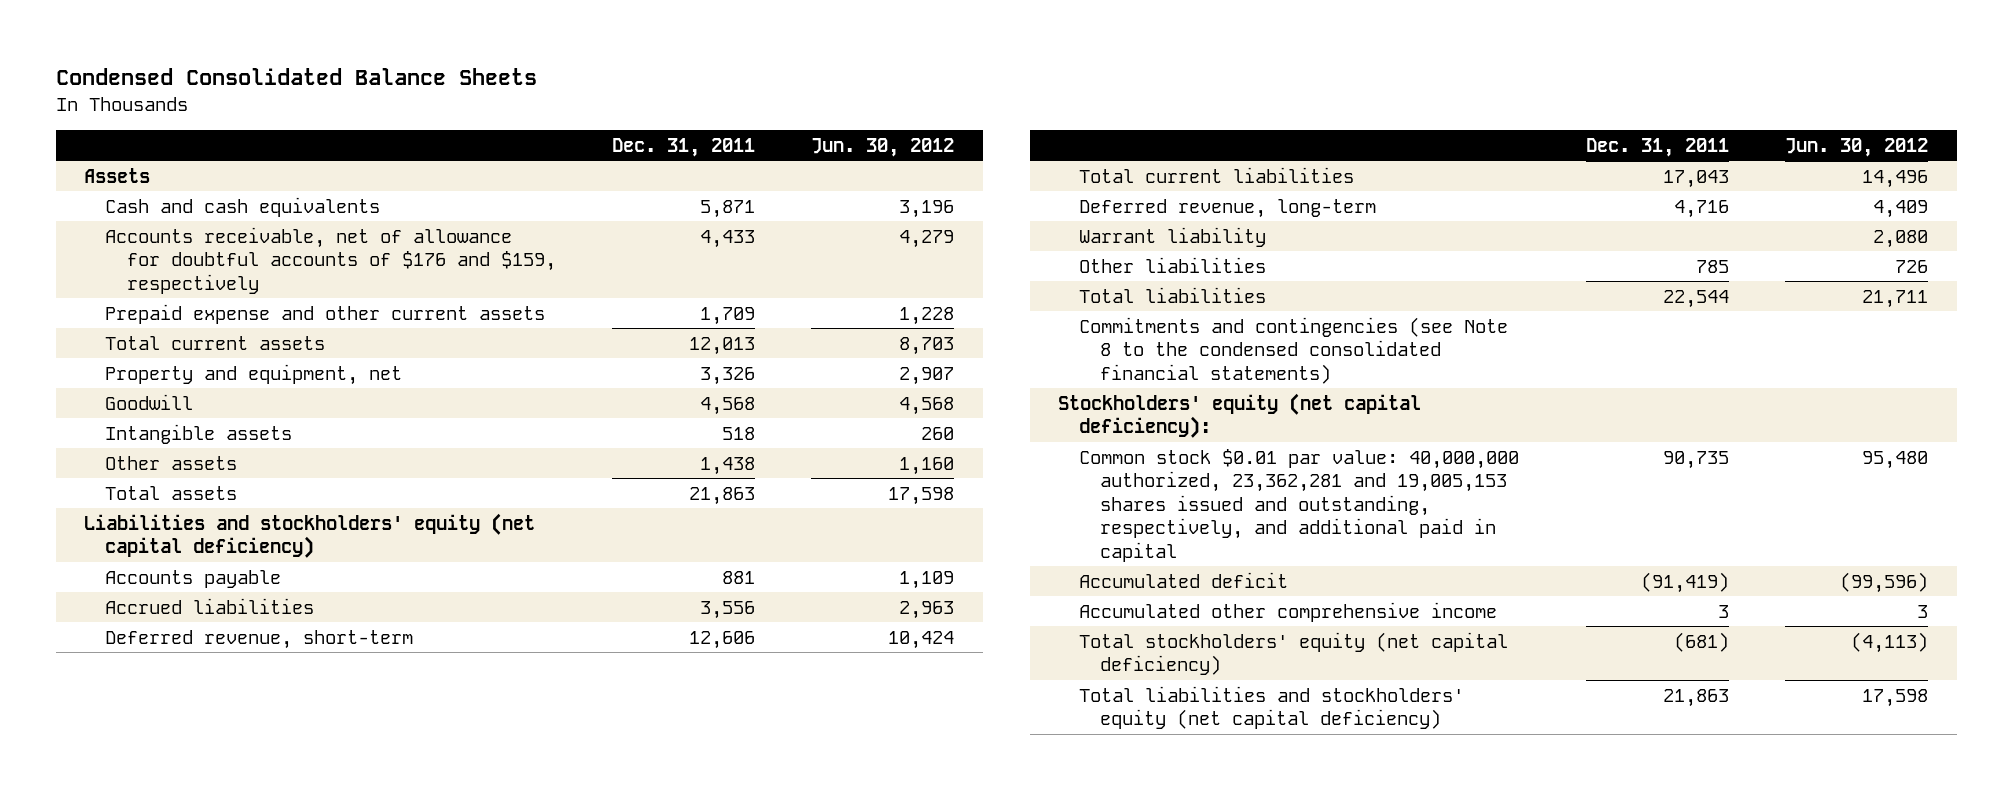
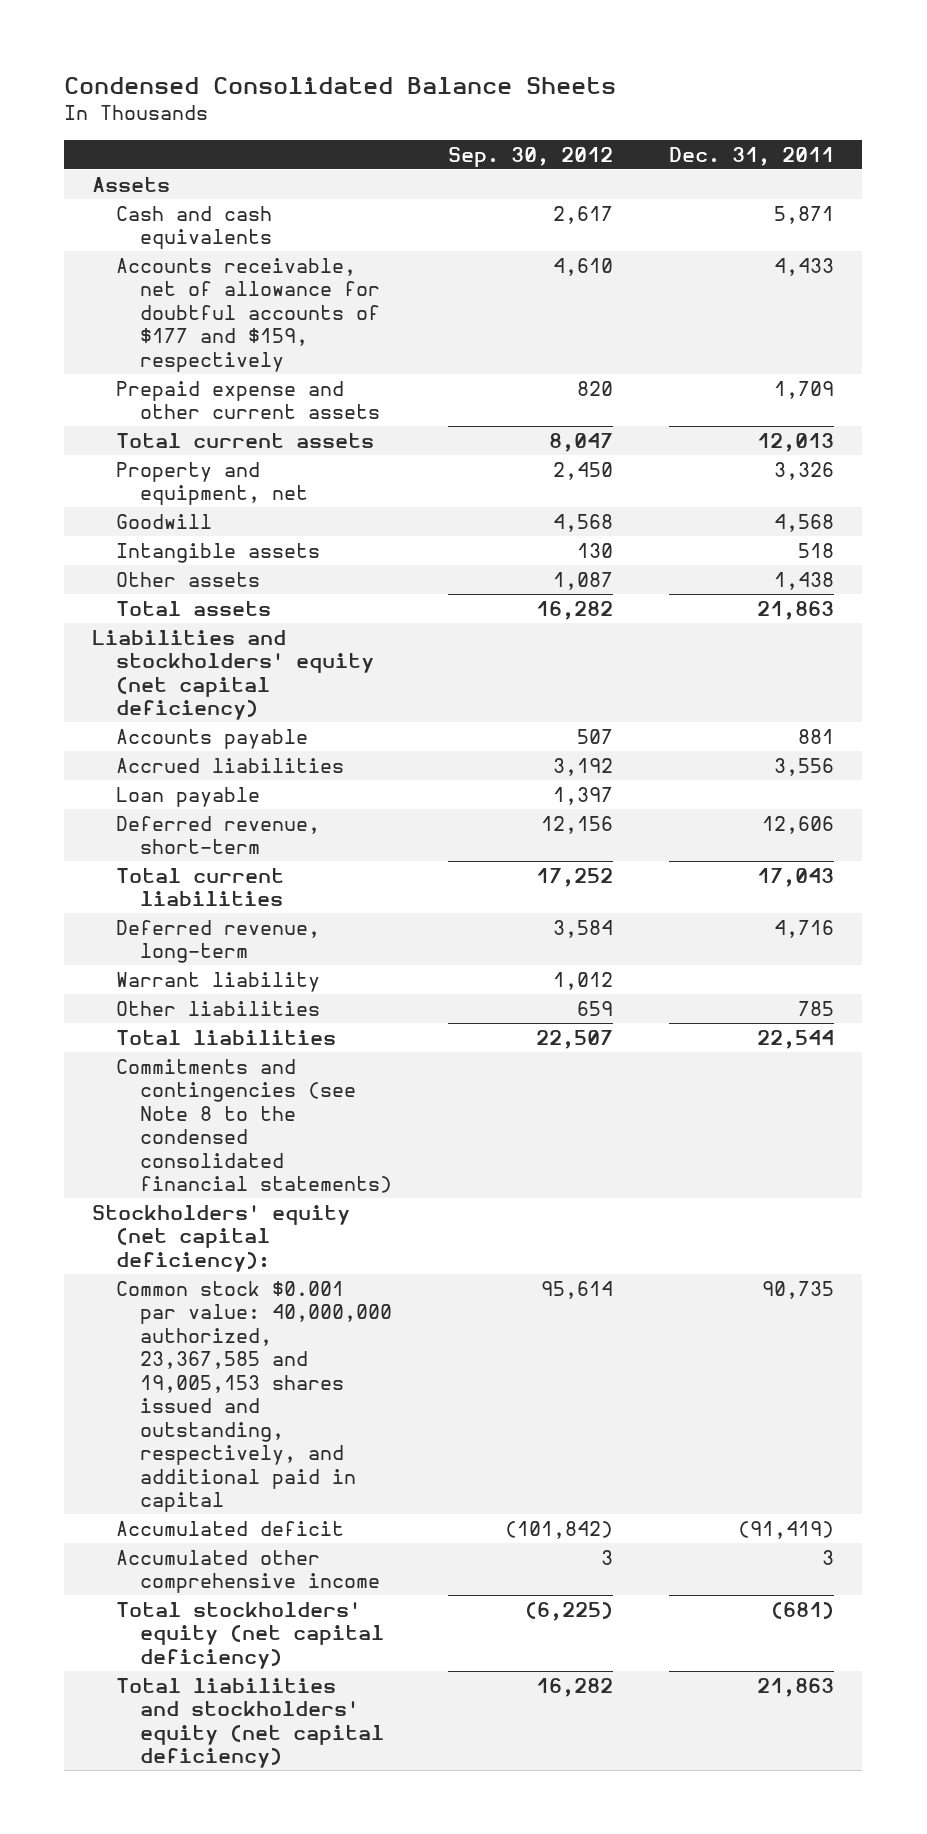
- | Dec. 31, 2011 | Jun. 30, 2012
+ | Sep. 30, 2012 | Dec. 31, 2011
- Accounts receivable, net of allowance for doubtful accounts of $176 and $159, respectively | 4,433 | 4,279
+ Accounts receivable, net of allowance for doubtful accounts of $177 and $159, respectively | 4,610 | 4,433
+ Loan payable | 1,397 |
- Common stock $0.01 par value: 40,000,000 authorized, 23,362,281 and 19,005,153 shares issued and outstanding, respectively, and additional paid in capital | 90,735 | 95,480
+ Common stock $0.001 par value: 40,000,000 authorized, 23,367,585 and 19,005,153 shares issued and outstanding, respectively, and additional paid in capital | 95,614 | 90,735

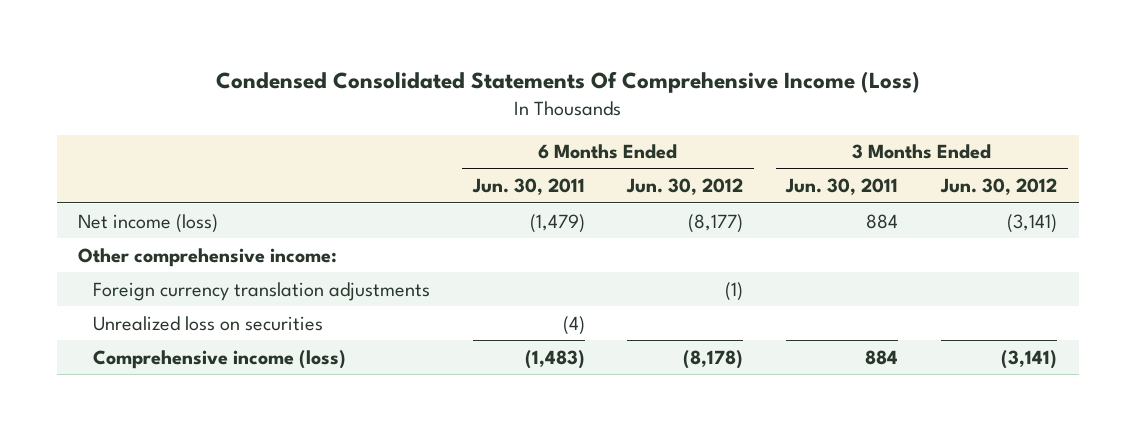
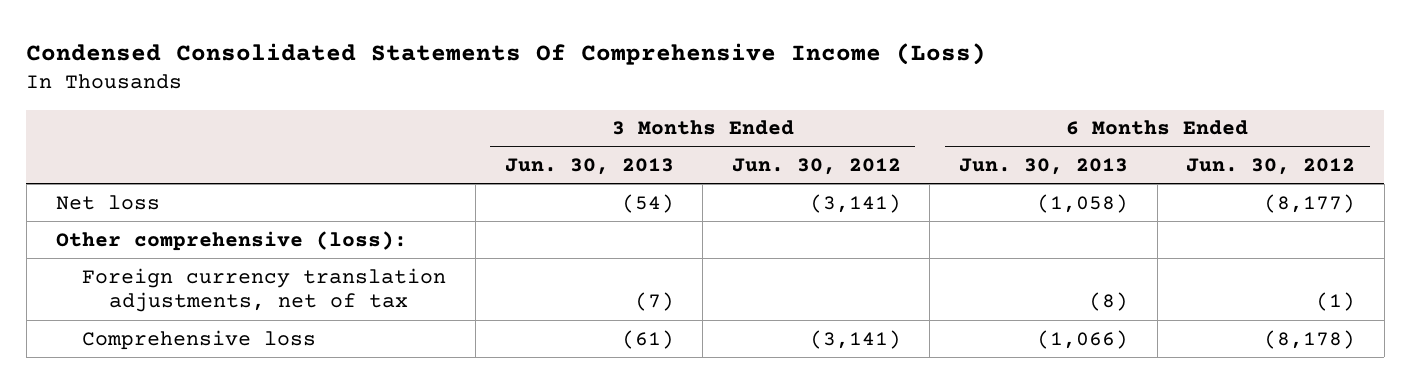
- | 6 Months Ended Jun. 30, 2011 | 6 Months Ended Jun. 30, 2012 | 3 Months Ended Jun. 30, 2011 | 3 Months Ended Jun. 30, 2012
+ | 3 Months Ended Jun. 30, 2013 | 3 Months Ended Jun. 30, 2012 | 6 Months Ended Jun. 30, 2013 | 6 Months Ended Jun. 30, 2012
- Net income (loss) | (1,479) | (8,177) | 884 | (3,141)
- Other comprehensive income:
- Foreign currency translation adjustments | | (1) | |
- Unrealized loss on securities | (4) | | |
- Comprehensive income (loss) | (1,483) | (8,178) | 884 | (3,141)
+ Net loss | (54) | (3,141) | (1,058) | (8,177)
+ Other comprehensive (loss):
+ Foreign currency translation adjustments, net of tax | (7) | | (8) | (1)
+ Comprehensive loss | (61) | (3,141) | (1,066) | (8,178)

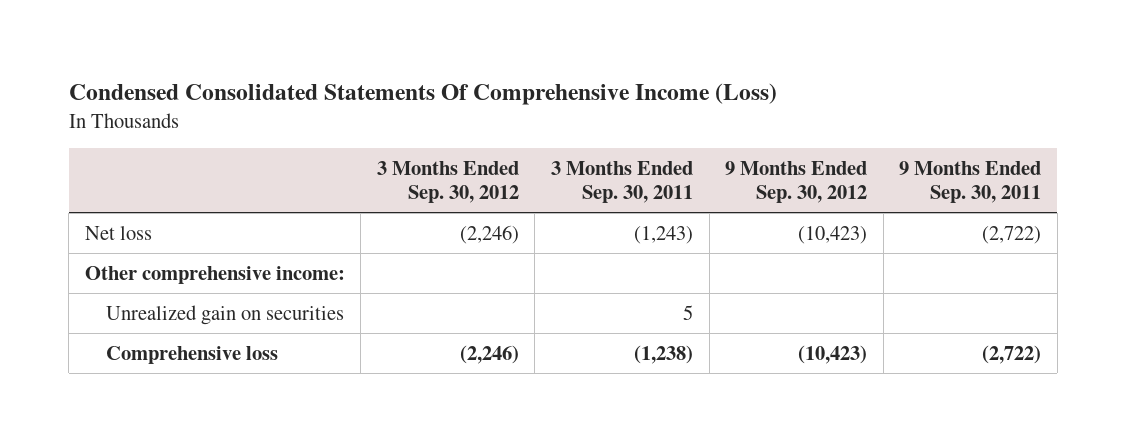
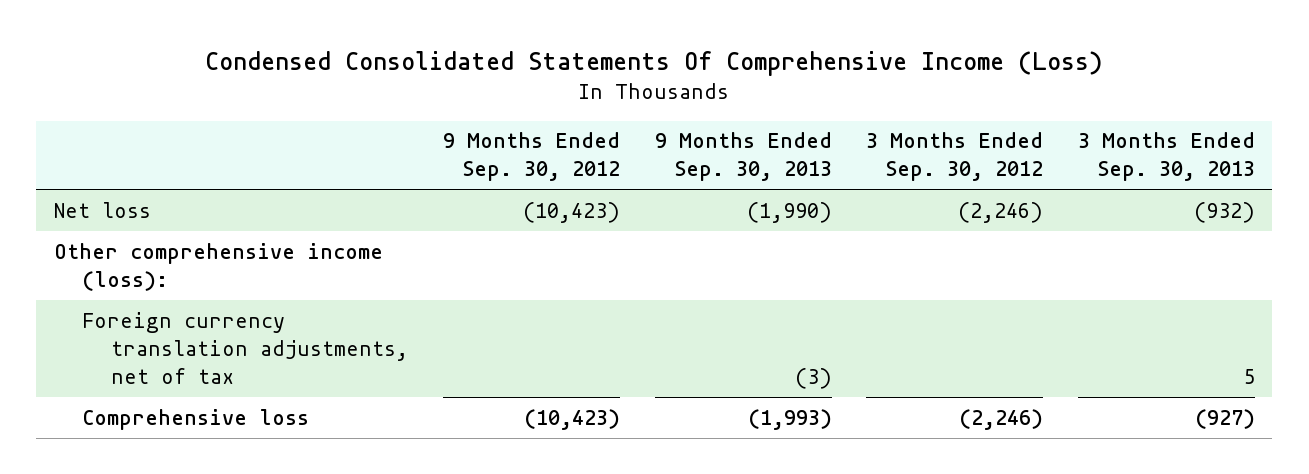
- | 3 Months Ended Sep. 30, 2012 | 3 Months Ended Sep. 30, 2011 | 9 Months Ended Sep. 30, 2012 | 9 Months Ended Sep. 30, 2011
+ | 9 Months Ended Sep. 30, 2012 | 9 Months Ended Sep. 30, 2013 | 3 Months Ended Sep. 30, 2012 | 3 Months Ended Sep. 30, 2013
- Other comprehensive income:
- Unrealized gain on securities | | 5 | |
+ Other comprehensive income (loss):
+ Foreign currency translation adjustments, net of tax | | (3) | | 5

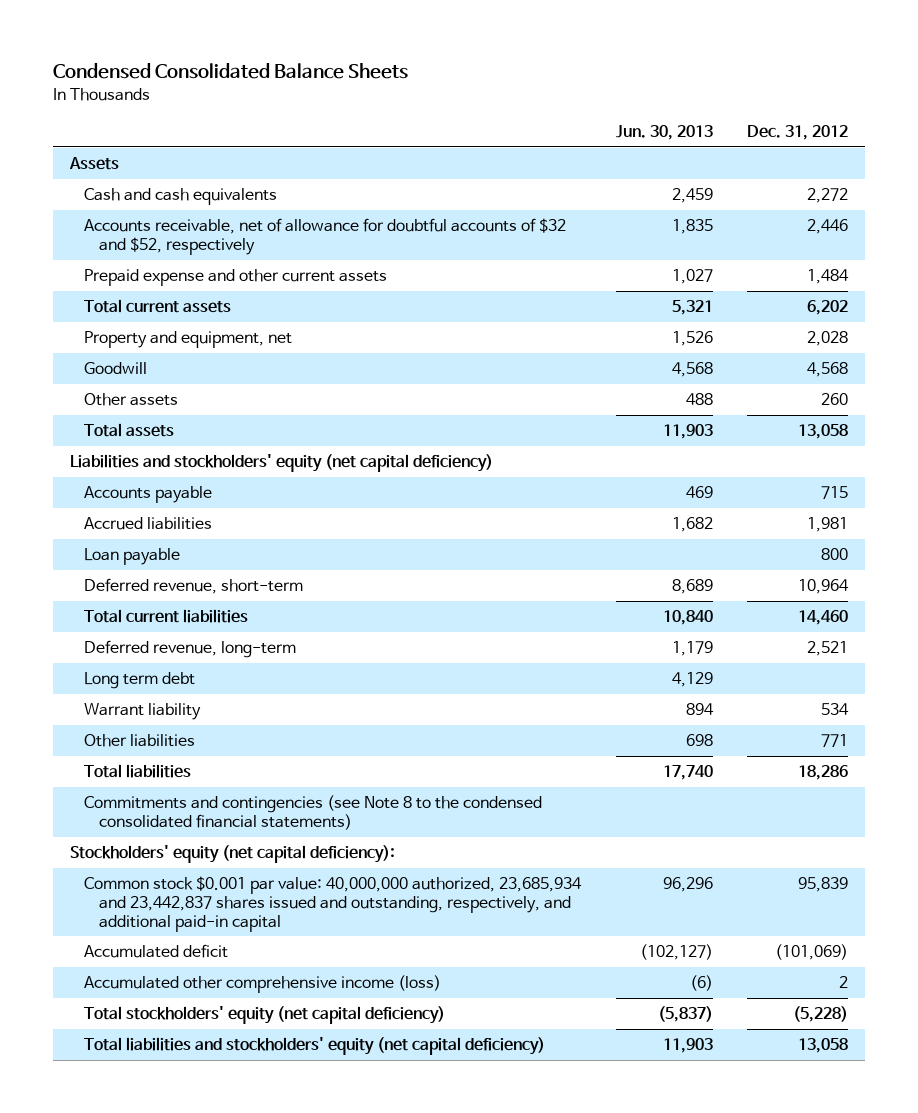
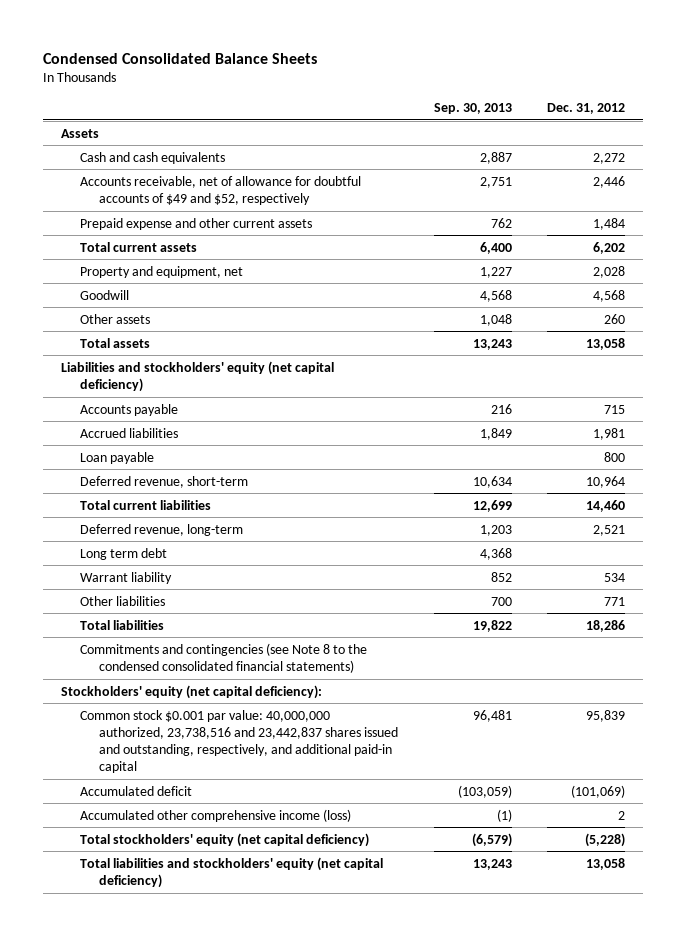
- | Jun. 30, 2013 | Dec. 31, 2012
+ | Sep. 30, 2013 | Dec. 31, 2012
- Accounts receivable, net of allowance for doubtful accounts of $32 and $52, respectively | 1,835 | 2,446
+ Accounts receivable, net of allowance for doubtful accounts of $49 and $52, respectively | 2,751 | 2,446
- Common stock $0.001 par value: 40,000,000 authorized, 23,685,934 and 23,442,837 shares issued and outstanding, respectively, and additional paid-in capital | 96,296 | 95,839
+ Common stock $0.001 par value: 40,000,000 authorized, 23,738,516 and 23,442,837 shares issued and outstanding, respectively, and additional paid-in capital | 96,481 | 95,839

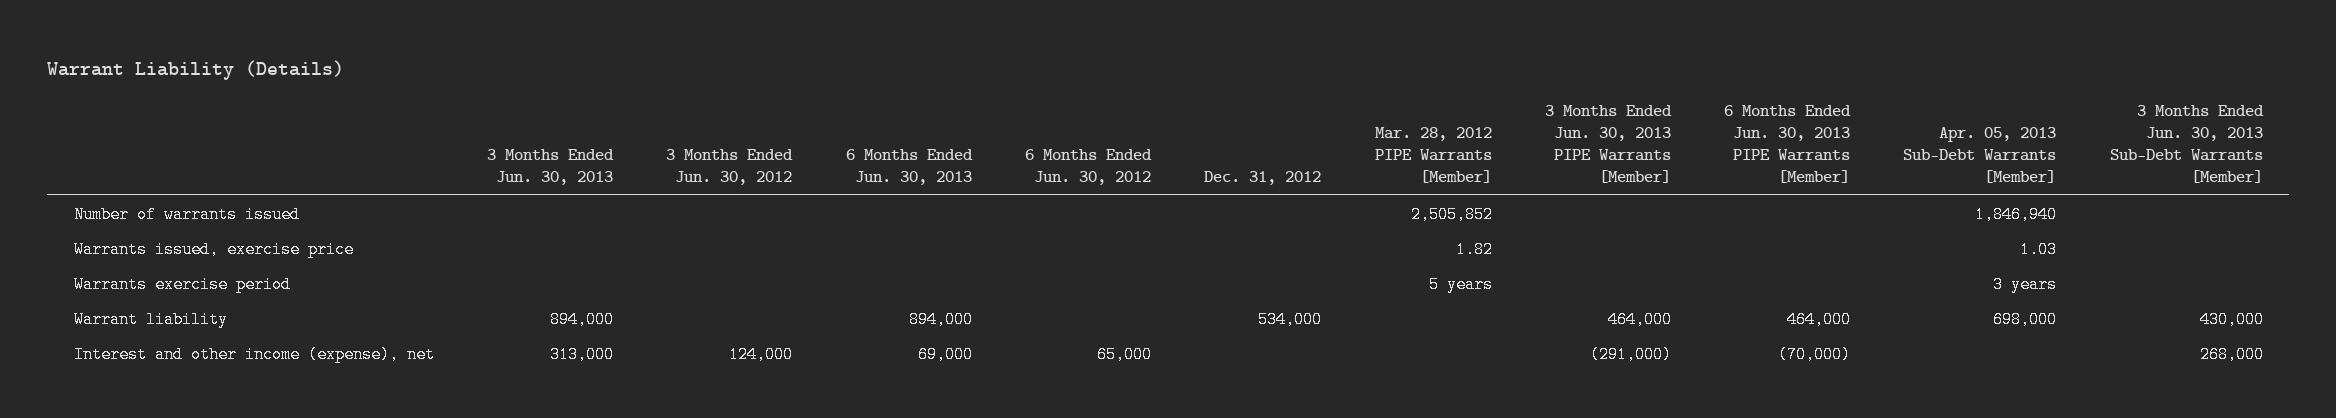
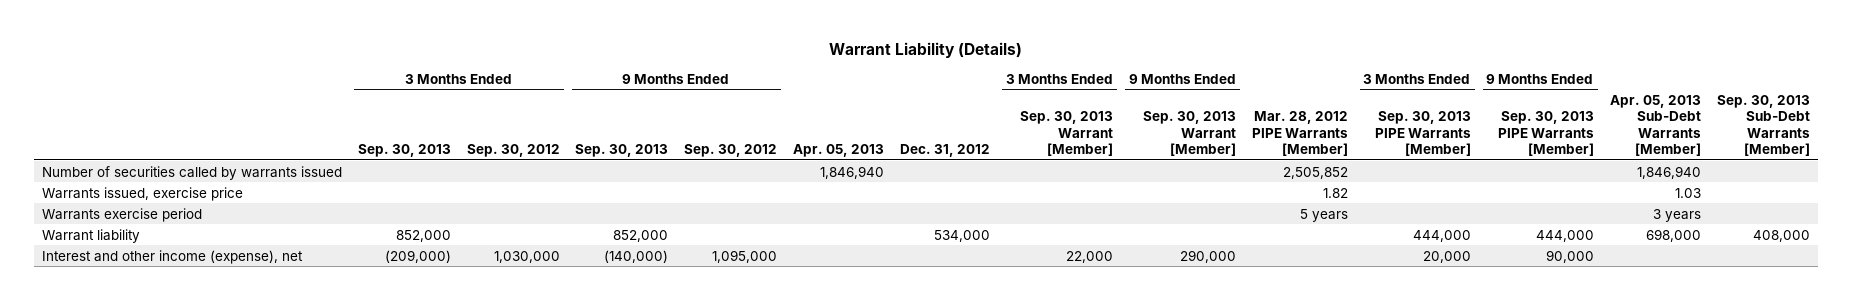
- | 3 Months Ended Jun. 30, 2013 | 3 Months Ended Jun. 30, 2012 | 6 Months Ended Jun. 30, 2013 | 6 Months Ended Jun. 30, 2012 | Dec. 31, 2012 | Mar. 28, 2012 PIPE Warrants [Member] | 3 Months Ended Jun. 30, 2013 PIPE Warrants [Member] | 6 Months Ended Jun. 30, 2013 PIPE Warrants [Member] | Apr. 05, 2013 Sub-Debt Warrants [Member] | 3 Months Ended Jun. 30, 2013 Sub-Debt Warrants [Member]
+ | 3 Months Ended Sep. 30, 2013 | 3 Months Ended Sep. 30, 2012 | 9 Months Ended Sep. 30, 2013 | 9 Months Ended Sep. 30, 2012 | Apr. 05, 2013 | Dec. 31, 2012 | 3 Months Ended Sep. 30, 2013 Warrant [Member] | 9 Months Ended Sep. 30, 2013 Warrant [Member] | Mar. 28, 2012 PIPE Warrants [Member] | 3 Months Ended Sep. 30, 2013 PIPE Warrants [Member] | 9 Months Ended Sep. 30, 2013 PIPE Warrants [Member] | Apr. 05, 2013 Sub-Debt Warrants [Member] | Sep. 30, 2013 Sub-Debt Warrants [Member]
- Number of warrants issued | | | | | | 2,505,852 | | | 1,846,940 |
+ Number of securities called by warrants issued | | | | | 1,846,940 | | | | 2,505,852 | | | 1,846,940 |

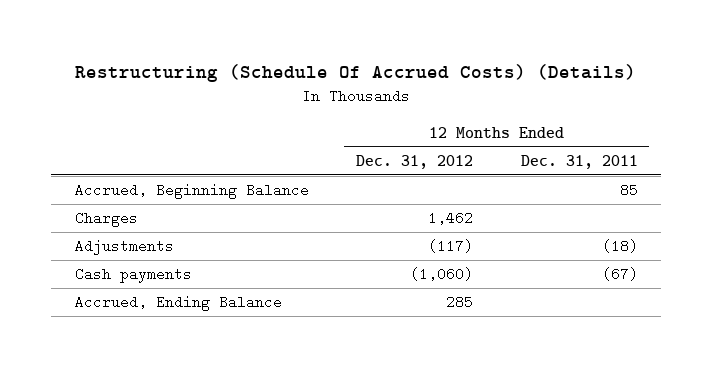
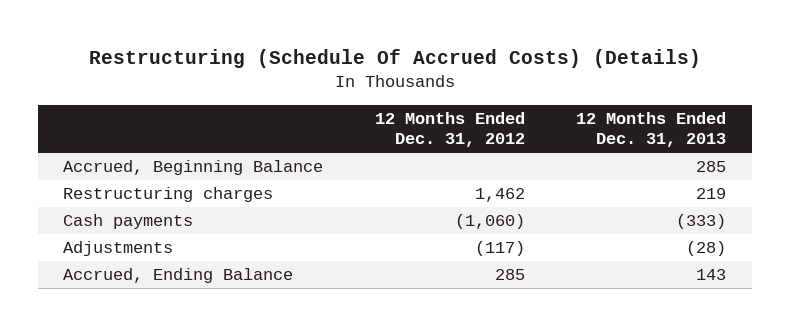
- | 12 Months Ended Dec. 31, 2012 | 12 Months Ended Dec. 31, 2011
+ | 12 Months Ended Dec. 31, 2012 | 12 Months Ended Dec. 31, 2013
- Charges | 1,462 |
+ Restructuring charges | 1,462 | 219
moved down: Adjustments | (117) | (28)

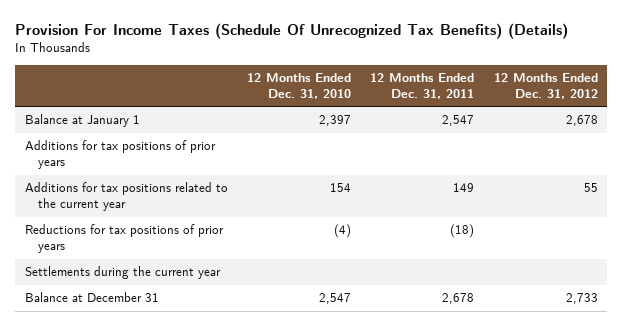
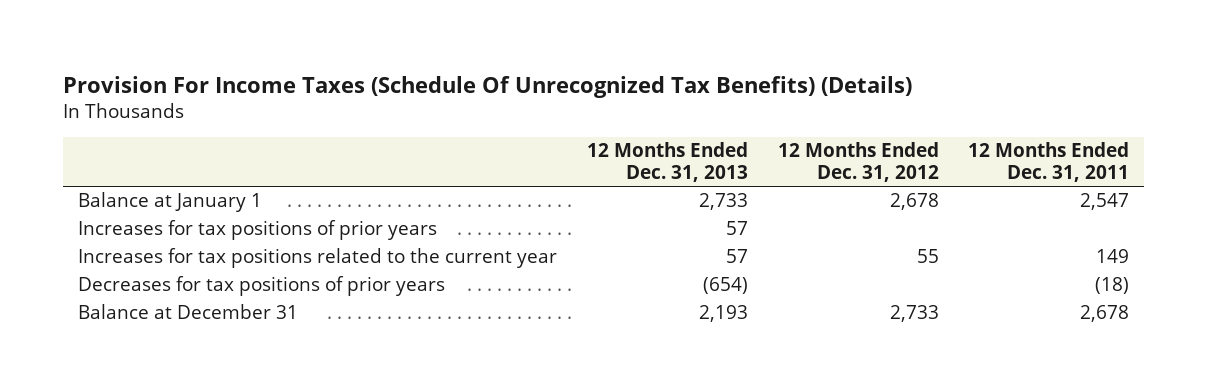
- | 12 Months Ended Dec. 31, 2010 | 12 Months Ended Dec. 31, 2011 | 12 Months Ended Dec. 31, 2012
+ | 12 Months Ended Dec. 31, 2013 | 12 Months Ended Dec. 31, 2012 | 12 Months Ended Dec. 31, 2011
- Additions for tax positions of prior years
- Additions for tax positions related to the current year | 154 | 149 | 55
- Reductions for tax positions of prior years | (4) | (18) |
- Settlements during the current year
+ Increases for tax positions of prior years | 57 | |
+ Increases for tax positions related to the current year | 57 | 55 | 149
+ Decreases for tax positions of prior years | (654) | | (18)

